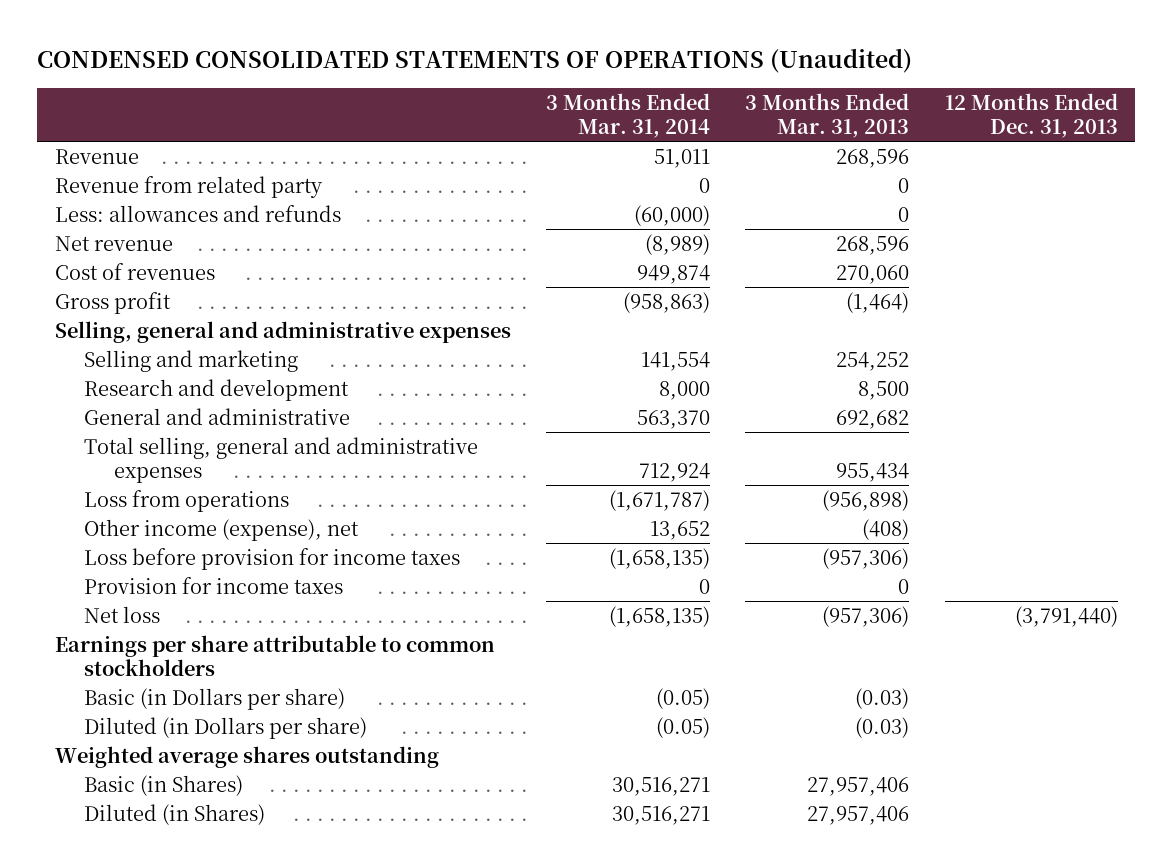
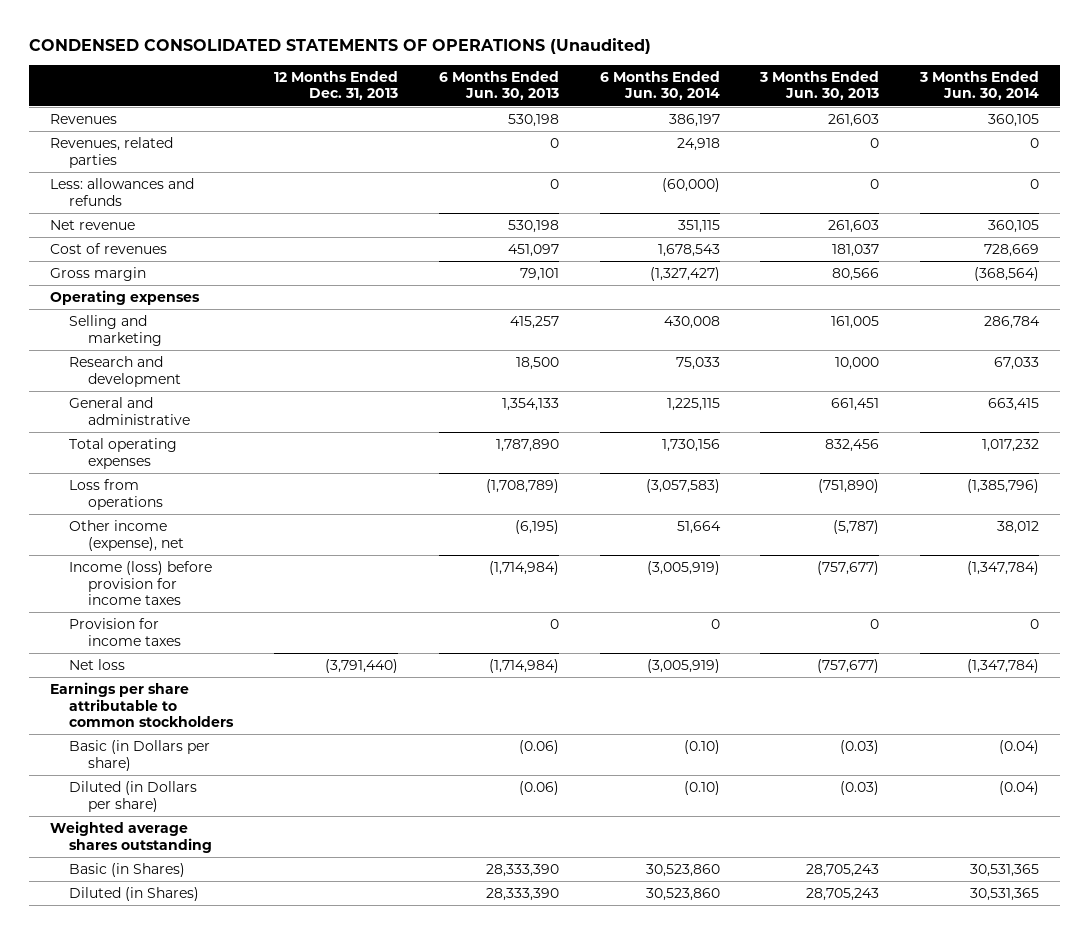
- | 3 Months Ended Mar. 31, 2014 | 3 Months Ended Mar. 31, 2013 | 12 Months Ended Dec. 31, 2013
+ | 12 Months Ended Dec. 31, 2013 | 6 Months Ended Jun. 30, 2013 | 6 Months Ended Jun. 30, 2014 | 3 Months Ended Jun. 30, 2013 | 3 Months Ended Jun. 30, 2014
- Revenue | 51,011 | 268,596 |
- Revenue from related party | 0 | 0 |
+ Revenues | | 530,198 | 386,197 | 261,603 | 360,105
+ Revenues, related parties | | 0 | 24,918 | 0 | 0
- Gross profit | (958,863) | (1,464) |
- Selling, general and administrative expenses
+ Gross margin | | 79,101 | (1,327,427) | 80,566 | (368,564)
+ Operating expenses
- Total selling, general and administrative expenses | 712,924 | 955,434 |
+ Total operating expenses | | 1,787,890 | 1,730,156 | 832,456 | 1,017,232
- Loss before provision for income taxes | (1,658,135) | (957,306) |
+ Income (loss) before provision for income taxes | | (1,714,984) | (3,005,919) | (757,677) | (1,347,784)

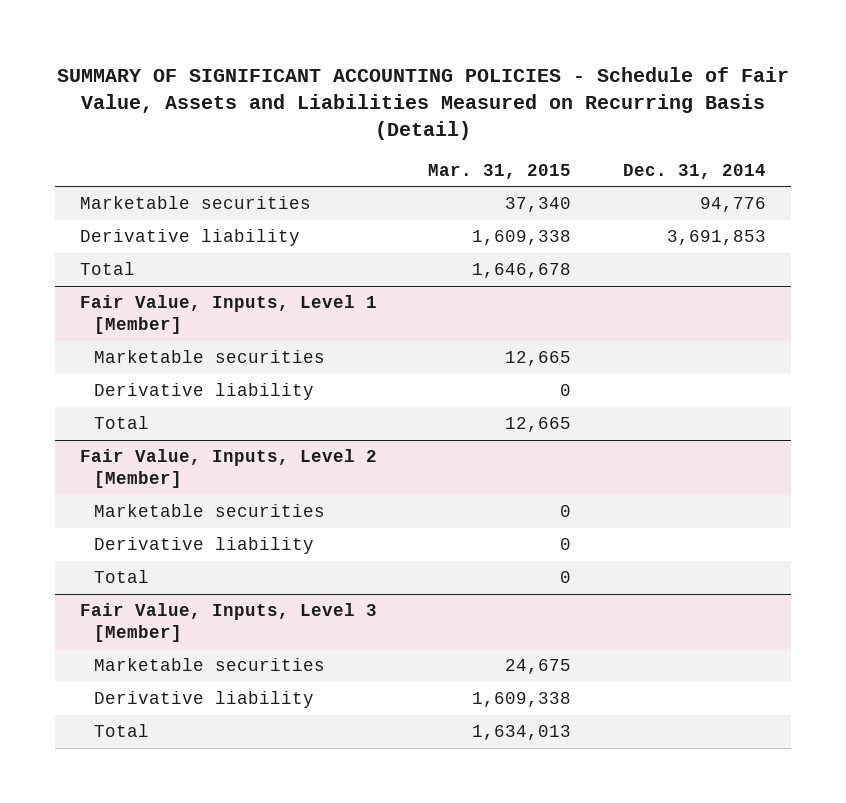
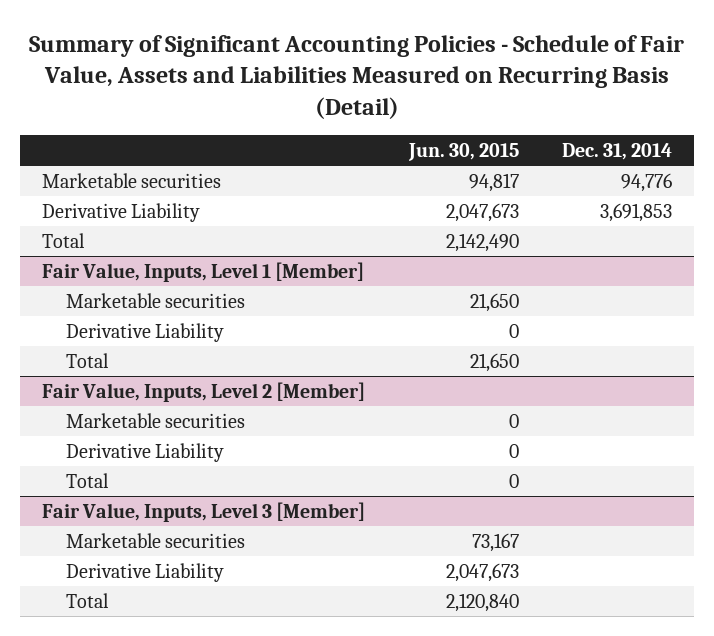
- SUMMARY OF SIGNIFICANT ACCOUNTING POLICIES - Schedule of Fair Value, Assets and Liabilities Measured on Recurring Basis (Detail)
+ Summary of Significant Accounting Policies - Schedule of Fair Value, Assets and Liabilities Measured on Recurring Basis (Detail)
- | Mar. 31, 2015 | Dec. 31, 2014
+ | Jun. 30, 2015 | Dec. 31, 2014
- Derivative liability | 1,609,338 | 3,691,853
+ Derivative Liability | 2,047,673 | 3,691,853
@ Fair Value, Inputs, Level 1 [Member]
- Derivative liability | 0 |
+ Derivative Liability | 0 |
@ Fair Value, Inputs, Level 2 [Member]
- Derivative liability | 0 |
+ Derivative Liability | 0 |
@ Fair Value, Inputs, Level 3 [Member]
- Derivative liability | 1,609,338 |
+ Derivative Liability | 2,047,673 |

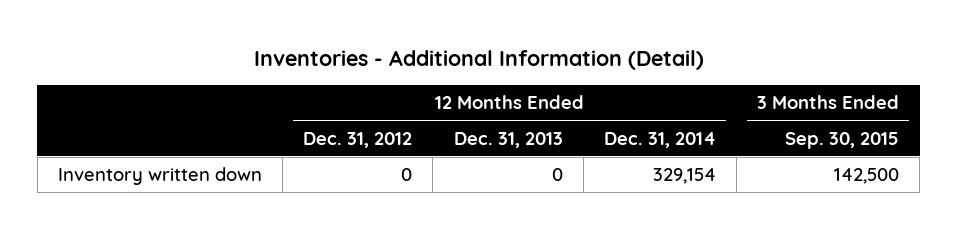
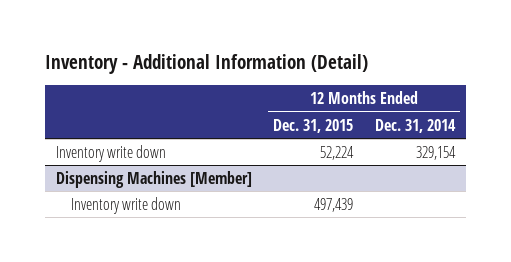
- Inventories - Additional Information (Detail)
+ Inventory - Additional Information (Detail)
- | 12 Months Ended Dec. 31, 2012 | 12 Months Ended Dec. 31, 2013 | 12 Months Ended Dec. 31, 2014 | 3 Months Ended Sep. 30, 2015
+ | 12 Months Ended Dec. 31, 2015 | 12 Months Ended Dec. 31, 2014
- Inventory written down | 0 | 0 | 329,154 | 142,500
+ Inventory write down | 52,224 | 329,154
+ Dispensing Machines [Member]
+ Inventory write down | 497,439 |

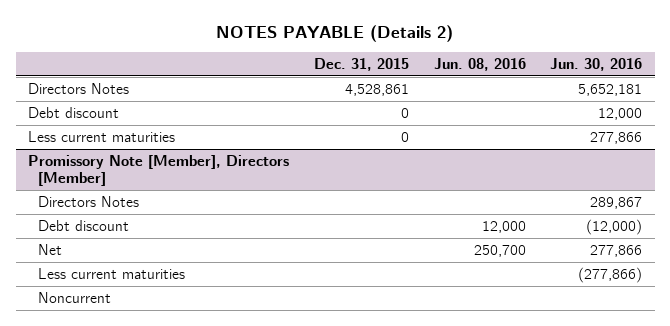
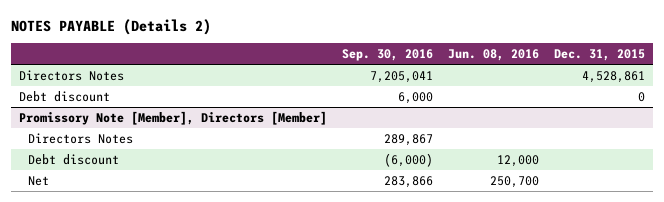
- | Dec. 31, 2015 | Jun. 08, 2016 | Jun. 30, 2016
+ | Sep. 30, 2016 | Jun. 08, 2016 | Dec. 31, 2015
- Less current maturities | 0 | | 277,866
@ Promissory Note [Member], Directors [Member]
- Less current maturities | | | (277,866)
- Noncurrent

